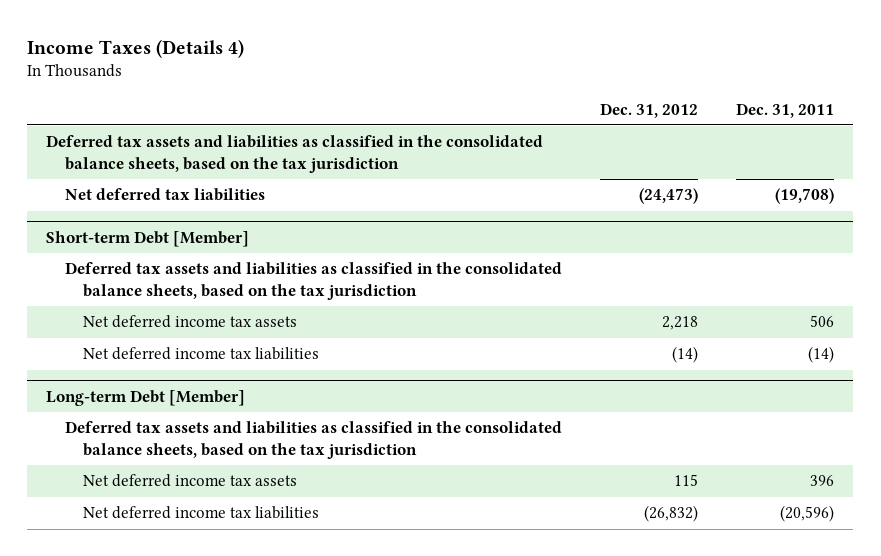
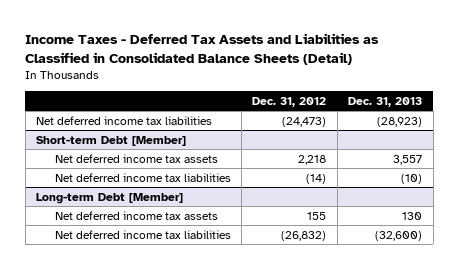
- Income Taxes (Details 4)
+ Income Taxes - Deferred Tax Assets and Liabilities as Classified in Consolidated Balance Sheets (Detail)
- | Dec. 31, 2012 | Dec. 31, 2011
+ | Dec. 31, 2012 | Dec. 31, 2013
- Deferred tax assets and liabilities as classified in the consolidated balance sheets, based on the tax jurisdiction
- Net deferred tax liabilities | (24,473) | (19,708)
+ Net deferred income tax liabilities | (24,473) | (28,923)
@ Short-term Debt [Member]
- Deferred tax assets and liabilities as classified in the consolidated balance sheets, based on the tax jurisdiction
@ Long-term Debt [Member]
- Deferred tax assets and liabilities as classified in the consolidated balance sheets, based on the tax jurisdiction
- Net deferred income tax assets | 115 | 396
+ Net deferred income tax assets | 155 | 130

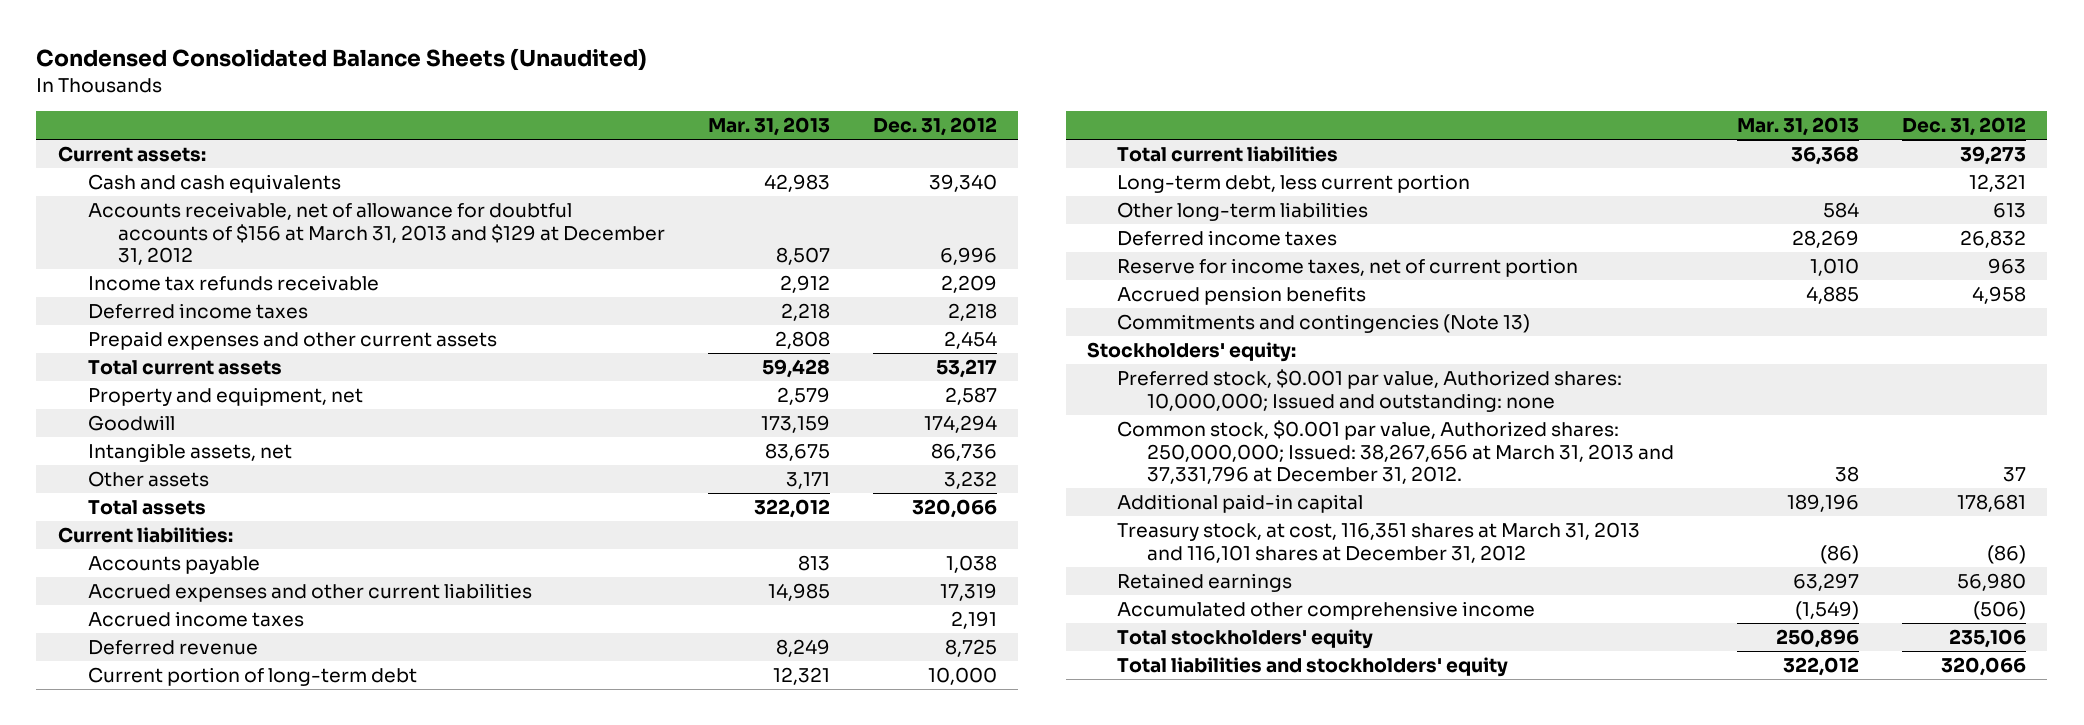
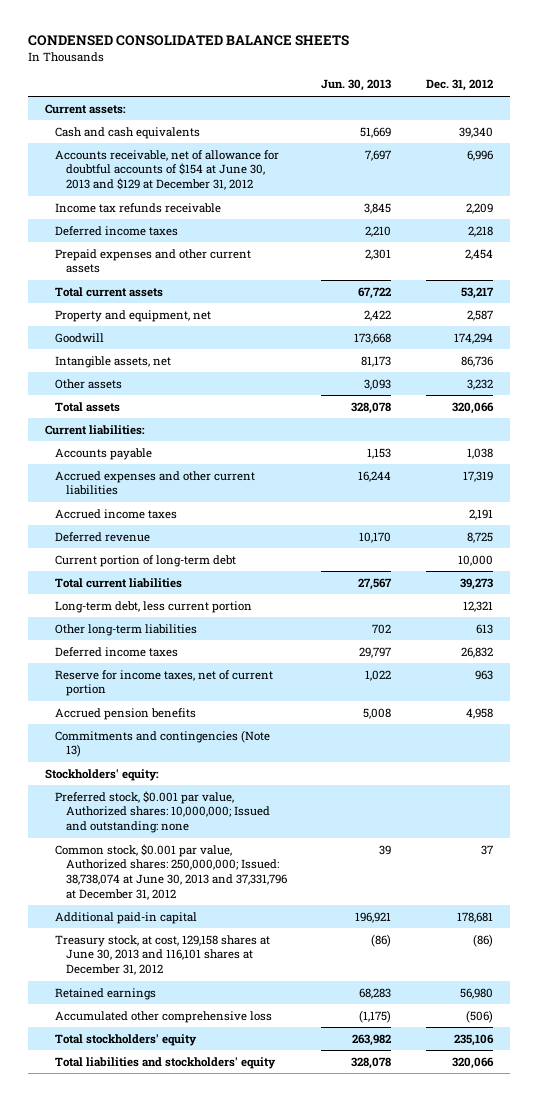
- Condensed Consolidated Balance Sheets (Unaudited)
+ CONDENSED CONSOLIDATED BALANCE SHEETS
- | Mar. 31, 2013 | Dec. 31, 2012
+ | Jun. 30, 2013 | Dec. 31, 2012
- Accounts receivable, net of allowance for doubtful accounts of $156 at March 31, 2013 and $129 at December 31, 2012 | 8,507 | 6,996
+ Accounts receivable, net of allowance for doubtful accounts of $154 at June 30, 2013 and $129 at December 31, 2012 | 7,697 | 6,996
- Common stock, $0.001 par value, Authorized shares: 250,000,000; Issued: 38,267,656 at March 31, 2013 and 37,331,796 at December 31, 2012. | 38 | 37
+ Common stock, $0.001 par value, Authorized shares: 250,000,000; Issued: 38,738,074 at June 30, 2013 and 37,331,796 at December 31, 2012 | 39 | 37
- Treasury stock, at cost, 116,351 shares at March 31, 2013 and 116,101 shares at December 31, 2012 | (86) | (86)
+ Treasury stock, at cost, 129,158 shares at June 30, 2013 and 116,101 shares at December 31, 2012 | (86) | (86)
- Accumulated other comprehensive income | (1,549) | (506)
+ Accumulated other comprehensive loss | (1,175) | (506)

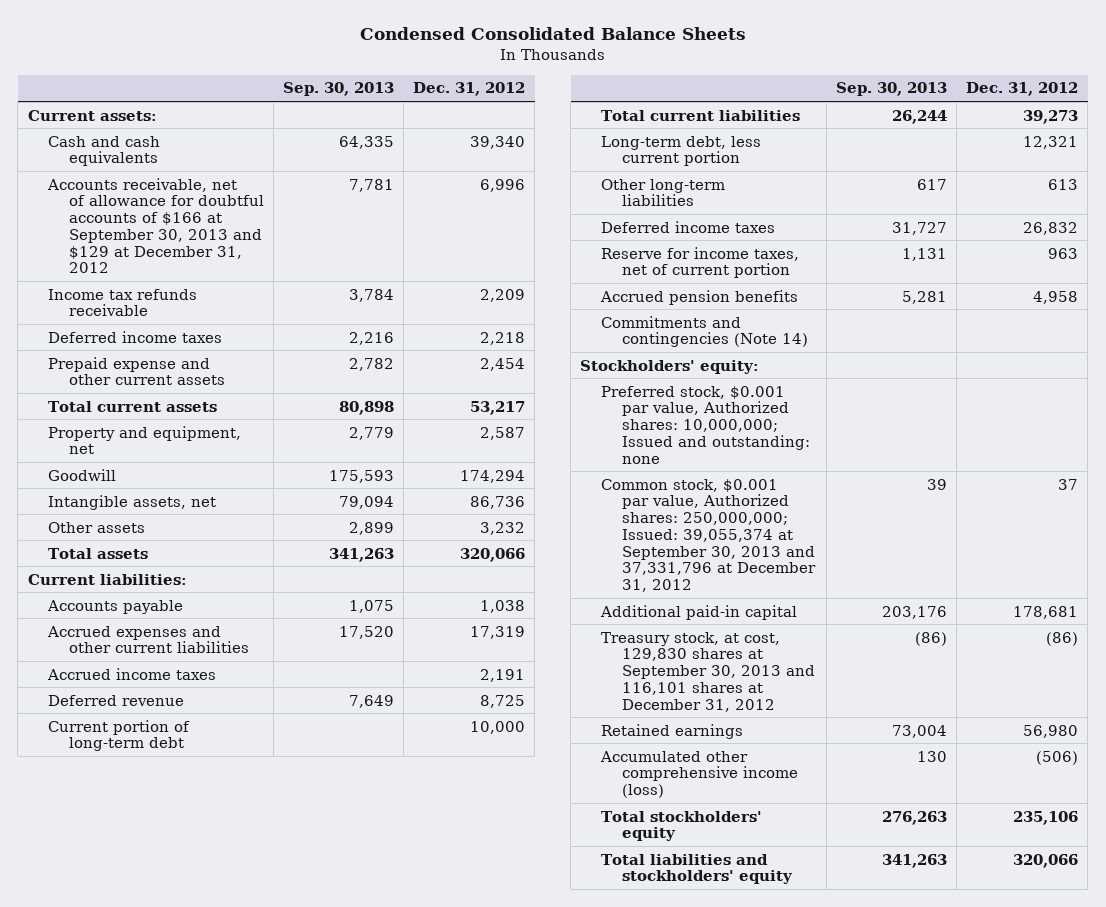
- CONDENSED CONSOLIDATED BALANCE SHEETS
+ Condensed Consolidated Balance Sheets
- | Jun. 30, 2013 | Dec. 31, 2012
+ | Sep. 30, 2013 | Dec. 31, 2012
- Accounts receivable, net of allowance for doubtful accounts of $154 at June 30, 2013 and $129 at December 31, 2012 | 7,697 | 6,996
+ Accounts receivable, net of allowance for doubtful accounts of $166 at September 30, 2013 and $129 at December 31, 2012 | 7,781 | 6,996
- Prepaid expenses and other current assets | 2,301 | 2,454
+ Prepaid expense and other current assets | 2,782 | 2,454
- Commitments and contingencies (Note 13)
+ Commitments and contingencies (Note 14)
- Common stock, $0.001 par value, Authorized shares: 250,000,000; Issued: 38,738,074 at June 30, 2013 and 37,331,796 at December 31, 2012 | 39 | 37
+ Common stock, $0.001 par value, Authorized shares: 250,000,000; Issued: 39,055,374 at September 30, 2013 and 37,331,796 at December 31, 2012 | 39 | 37
- Treasury stock, at cost, 129,158 shares at June 30, 2013 and 116,101 shares at December 31, 2012 | (86) | (86)
+ Treasury stock, at cost, 129,830 shares at September 30, 2013 and 116,101 shares at December 31, 2012 | (86) | (86)
- Accumulated other comprehensive loss | (1,175) | (506)
+ Accumulated other comprehensive income (loss) | 130 | (506)

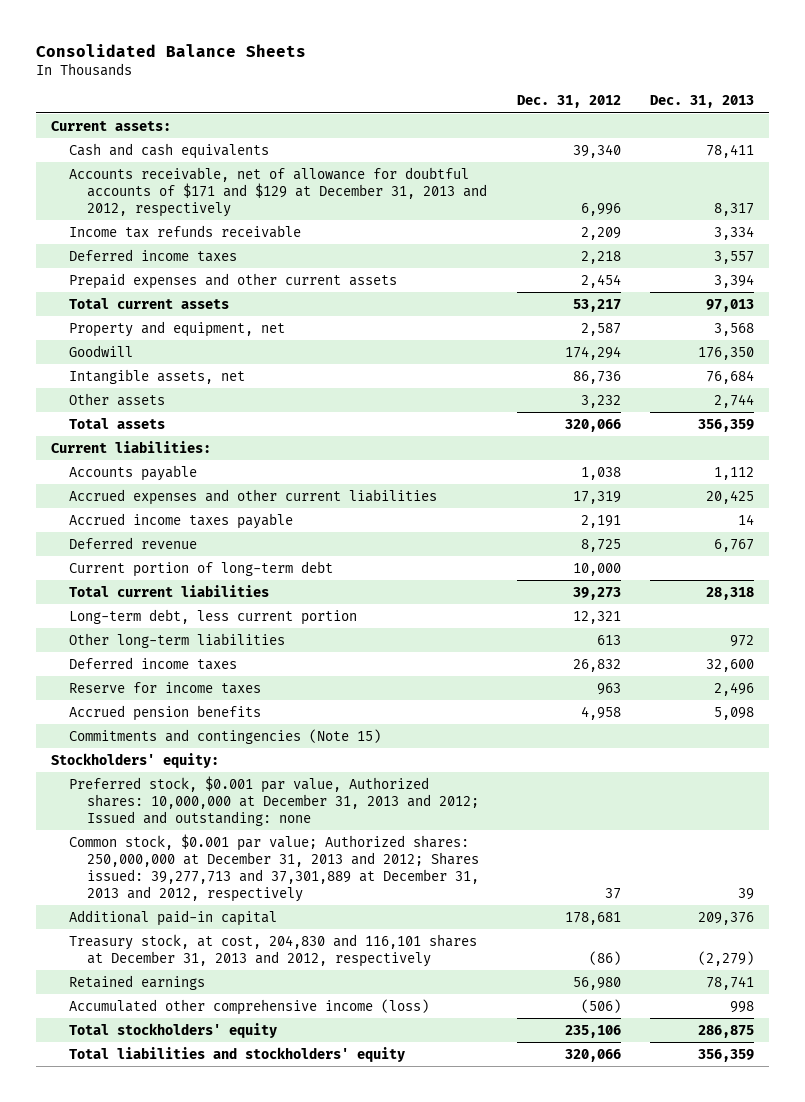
- Condensed Consolidated Balance Sheets
+ Consolidated Balance Sheets
- | Sep. 30, 2013 | Dec. 31, 2012
+ | Dec. 31, 2012 | Dec. 31, 2013
- Accounts receivable, net of allowance for doubtful accounts of $166 at September 30, 2013 and $129 at December 31, 2012 | 7,781 | 6,996
+ Accounts receivable, net of allowance for doubtful accounts of $171 and $129 at December 31, 2013 and 2012, respectively | 6,996 | 8,317
- Prepaid expense and other current assets | 2,782 | 2,454
+ Prepaid expenses and other current assets | 2,454 | 3,394
- Accrued income taxes | | 2,191
+ Accrued income taxes payable | 2,191 | 14
- Reserve for income taxes, net of current portion | 1,131 | 963
+ Reserve for income taxes | 963 | 2,496
- Commitments and contingencies (Note 14)
+ Commitments and contingencies (Note 15)
- Preferred stock, $0.001 par value, Authorized shares: 10,000,000; Issued and outstanding: none
- Common stock, $0.001 par value, Authorized shares: 250,000,000; Issued: 39,055,374 at September 30, 2013 and 37,331,796 at December 31, 2012 | 39 | 37
+ Preferred stock, $0.001 par value, Authorized shares: 10,000,000 at December 31, 2013 and 2012; Issued and outstanding: none
+ Common stock, $0.001 par value; Authorized shares: 250,000,000 at December 31, 2013 and 2012; Shares issued: 39,277,713 and 37,301,889 at December 31, 2013 and 2012, respectively | 37 | 39
- Treasury stock, at cost, 129,830 shares at September 30, 2013 and 116,101 shares at December 31, 2012 | (86) | (86)
+ Treasury stock, at cost, 204,830 and 116,101 shares at December 31, 2013 and 2012, respectively | (86) | (2,279)

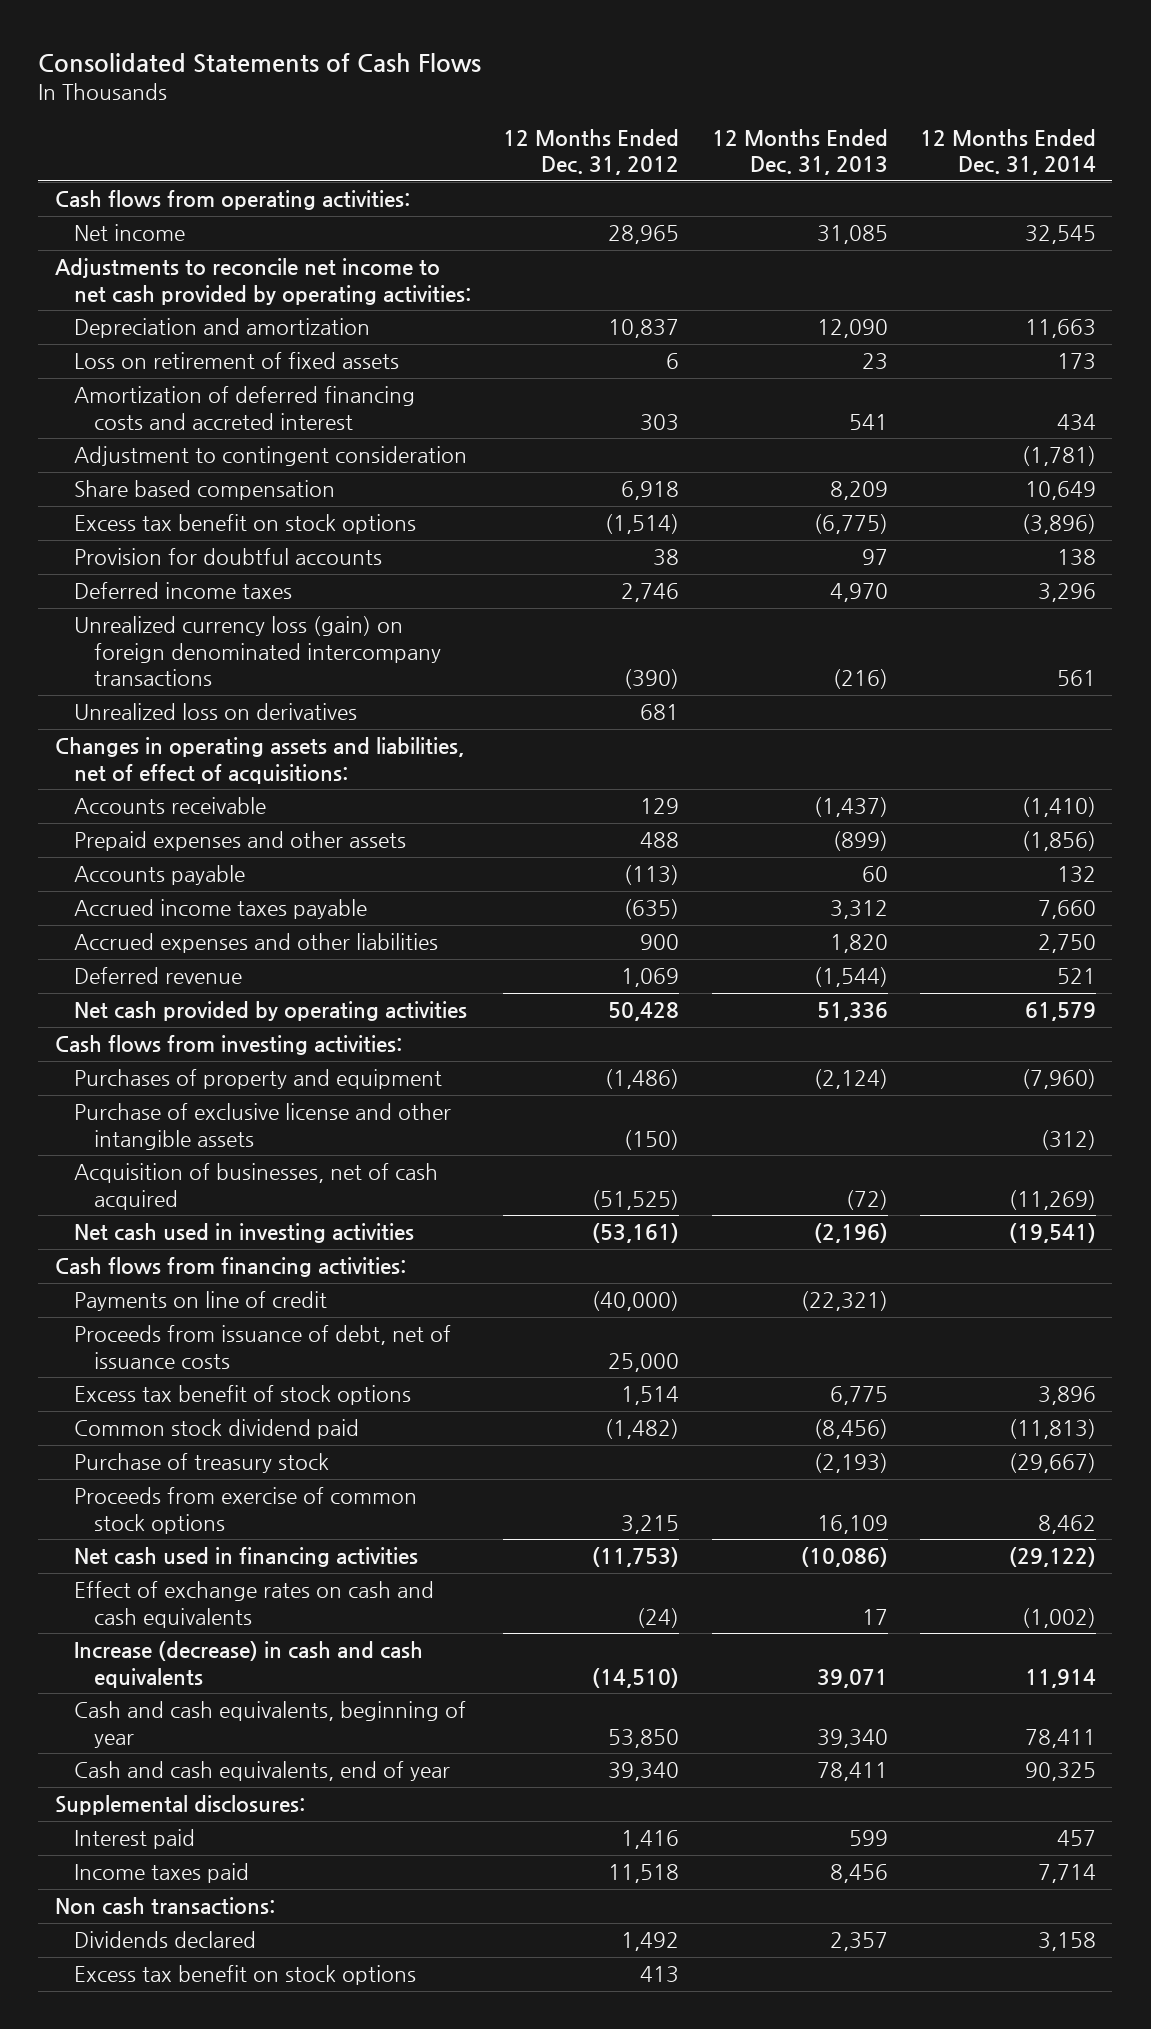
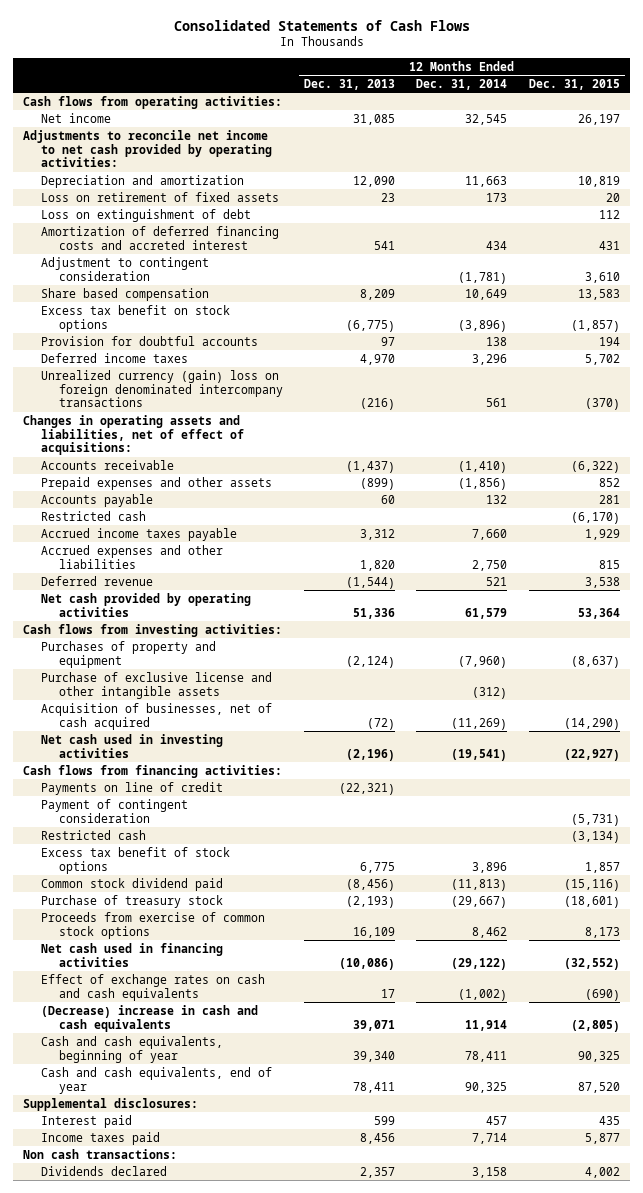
- | 12 Months Ended Dec. 31, 2012 | 12 Months Ended Dec. 31, 2013 | 12 Months Ended Dec. 31, 2014
+ | 12 Months Ended Dec. 31, 2013 | 12 Months Ended Dec. 31, 2014 | 12 Months Ended Dec. 31, 2015
+ Loss on extinguishment of debt | | | 112
- Unrealized currency loss (gain) on foreign denominated intercompany transactions | (390) | (216) | 561
- Unrealized loss on derivatives | 681 | |
+ Unrealized currency (gain) loss on foreign denominated intercompany transactions | (216) | 561 | (370)
+ Restricted cash | | | (6,170)
- Proceeds from issuance of debt, net of issuance costs | 25,000 | |
+ Payment of contingent consideration | | | (5,731)
+ Restricted cash | | | (3,134)
- Increase (decrease) in cash and cash equivalents | (14,510) | 39,071 | 11,914
+ (Decrease) increase in cash and cash equivalents | 39,071 | 11,914 | (2,805)
- Excess tax benefit on stock options | 413 | |

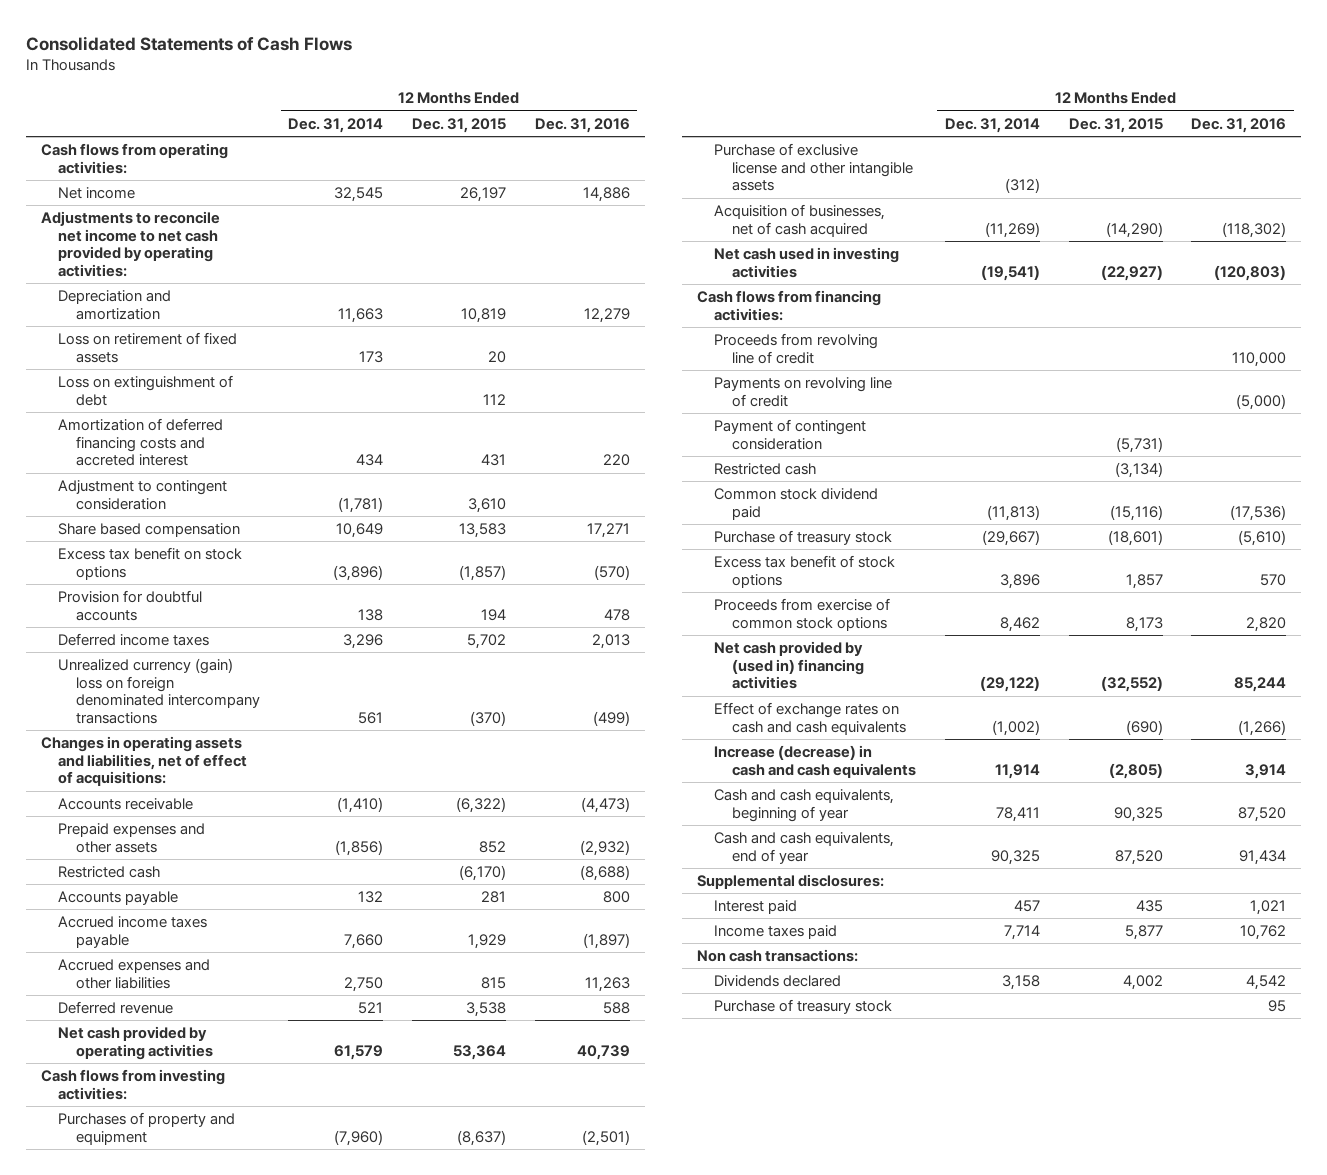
- | 12 Months Ended Dec. 31, 2013 | 12 Months Ended Dec. 31, 2014 | 12 Months Ended Dec. 31, 2015
+ | 12 Months Ended Dec. 31, 2014 | 12 Months Ended Dec. 31, 2015 | 12 Months Ended Dec. 31, 2016
moved down: Accounts payable | 132 | 281 | 800
- Payments on line of credit | (22,321) | |
+ Proceeds from revolving line of credit | | | 110,000
+ Payments on revolving line of credit | | | (5,000)
moved down: Excess tax benefit of stock options | 3,896 | 1,857 | 570
- Net cash used in financing activities | (10,086) | (29,122) | (32,552)
+ Net cash provided by (used in) financing activities | (29,122) | (32,552) | 85,244
- (Decrease) increase in cash and cash equivalents | 39,071 | 11,914 | (2,805)
+ Increase (decrease) in cash and cash equivalents | 11,914 | (2,805) | 3,914
+ Purchase of treasury stock | | | 95

